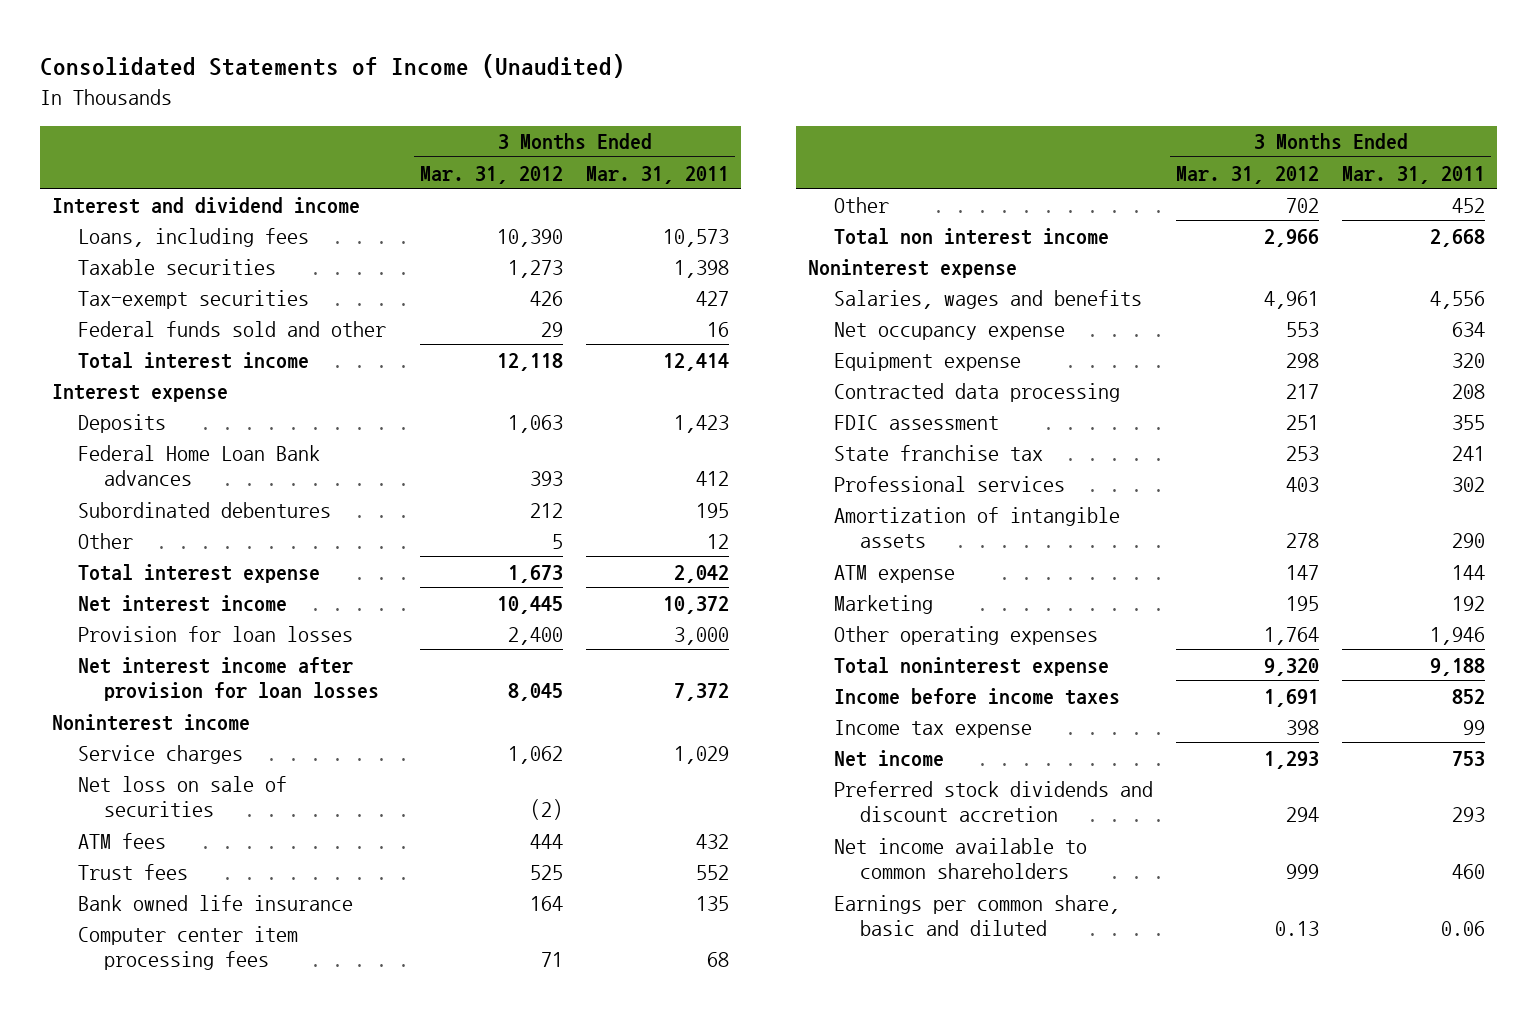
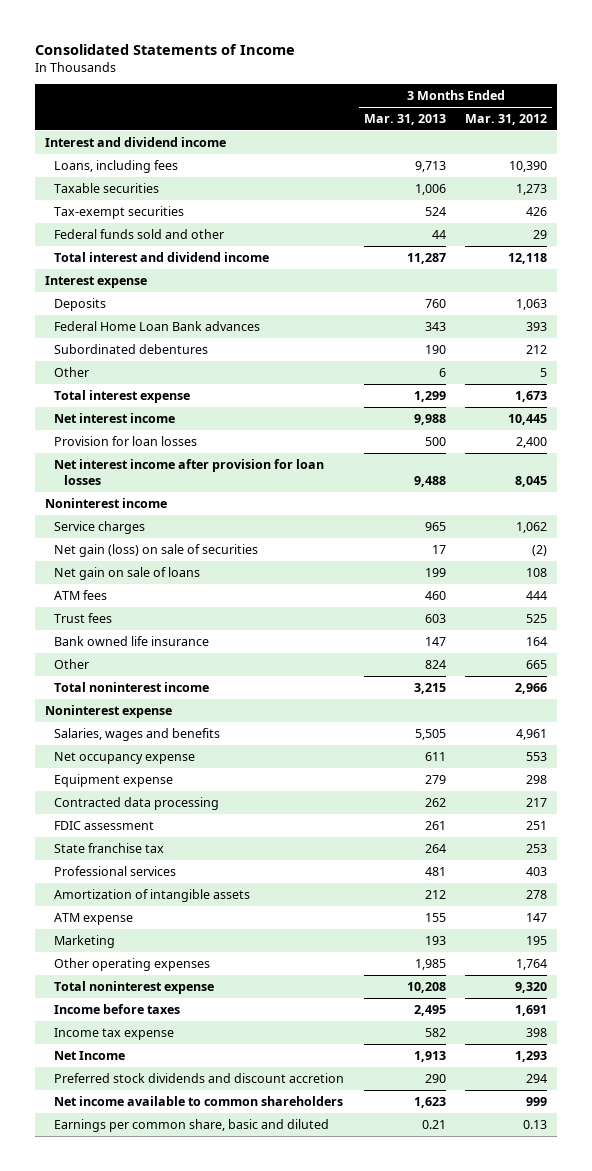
- Consolidated Statements of Income (Unaudited)
+ Consolidated Statements of Income
- | 3 Months Ended Mar. 31, 2012 | 3 Months Ended Mar. 31, 2011
+ | 3 Months Ended Mar. 31, 2013 | 3 Months Ended Mar. 31, 2012
- Total interest income | 12,118 | 12,414
+ Total interest and dividend income | 11,287 | 12,118
- Net loss on sale of securities | (2) |
+ Net gain (loss) on sale of securities | 17 | (2)
+ Net gain on sale of loans | 199 | 108
- Computer center item processing fees | 71 | 68
- Other | 702 | 452
- Total non interest income | 2,966 | 2,668
+ Other | 824 | 665
+ Total noninterest income | 3,215 | 2,966
- Income before income taxes | 1,691 | 852
+ Income before taxes | 2,495 | 1,691
- Net income | 1,293 | 753
+ Net Income | 1,913 | 1,293

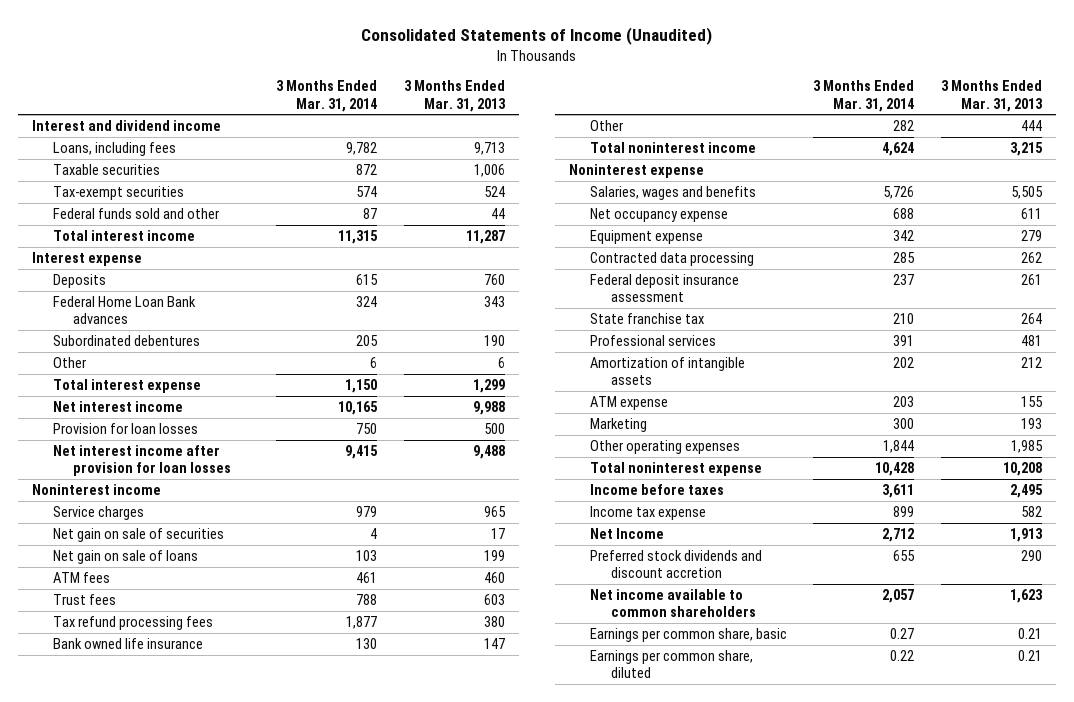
- Consolidated Statements of Income
+ Consolidated Statements of Income (Unaudited)
- | 3 Months Ended Mar. 31, 2013 | 3 Months Ended Mar. 31, 2012
+ | 3 Months Ended Mar. 31, 2014 | 3 Months Ended Mar. 31, 2013
- Total interest and dividend income | 11,287 | 12,118
+ Total interest income | 11,315 | 11,287
- Net gain (loss) on sale of securities | 17 | (2)
+ Net gain on sale of securities | 4 | 17
+ Tax refund processing fees | 1,877 | 380
- Other | 824 | 665
+ Other | 282 | 444
- FDIC assessment | 261 | 251
+ Federal deposit insurance assessment | 237 | 261
- Earnings per common share, basic and diluted | 0.21 | 0.13
+ Earnings per common share, basic | 0.27 | 0.21
+ Earnings per common share, diluted | 0.22 | 0.21

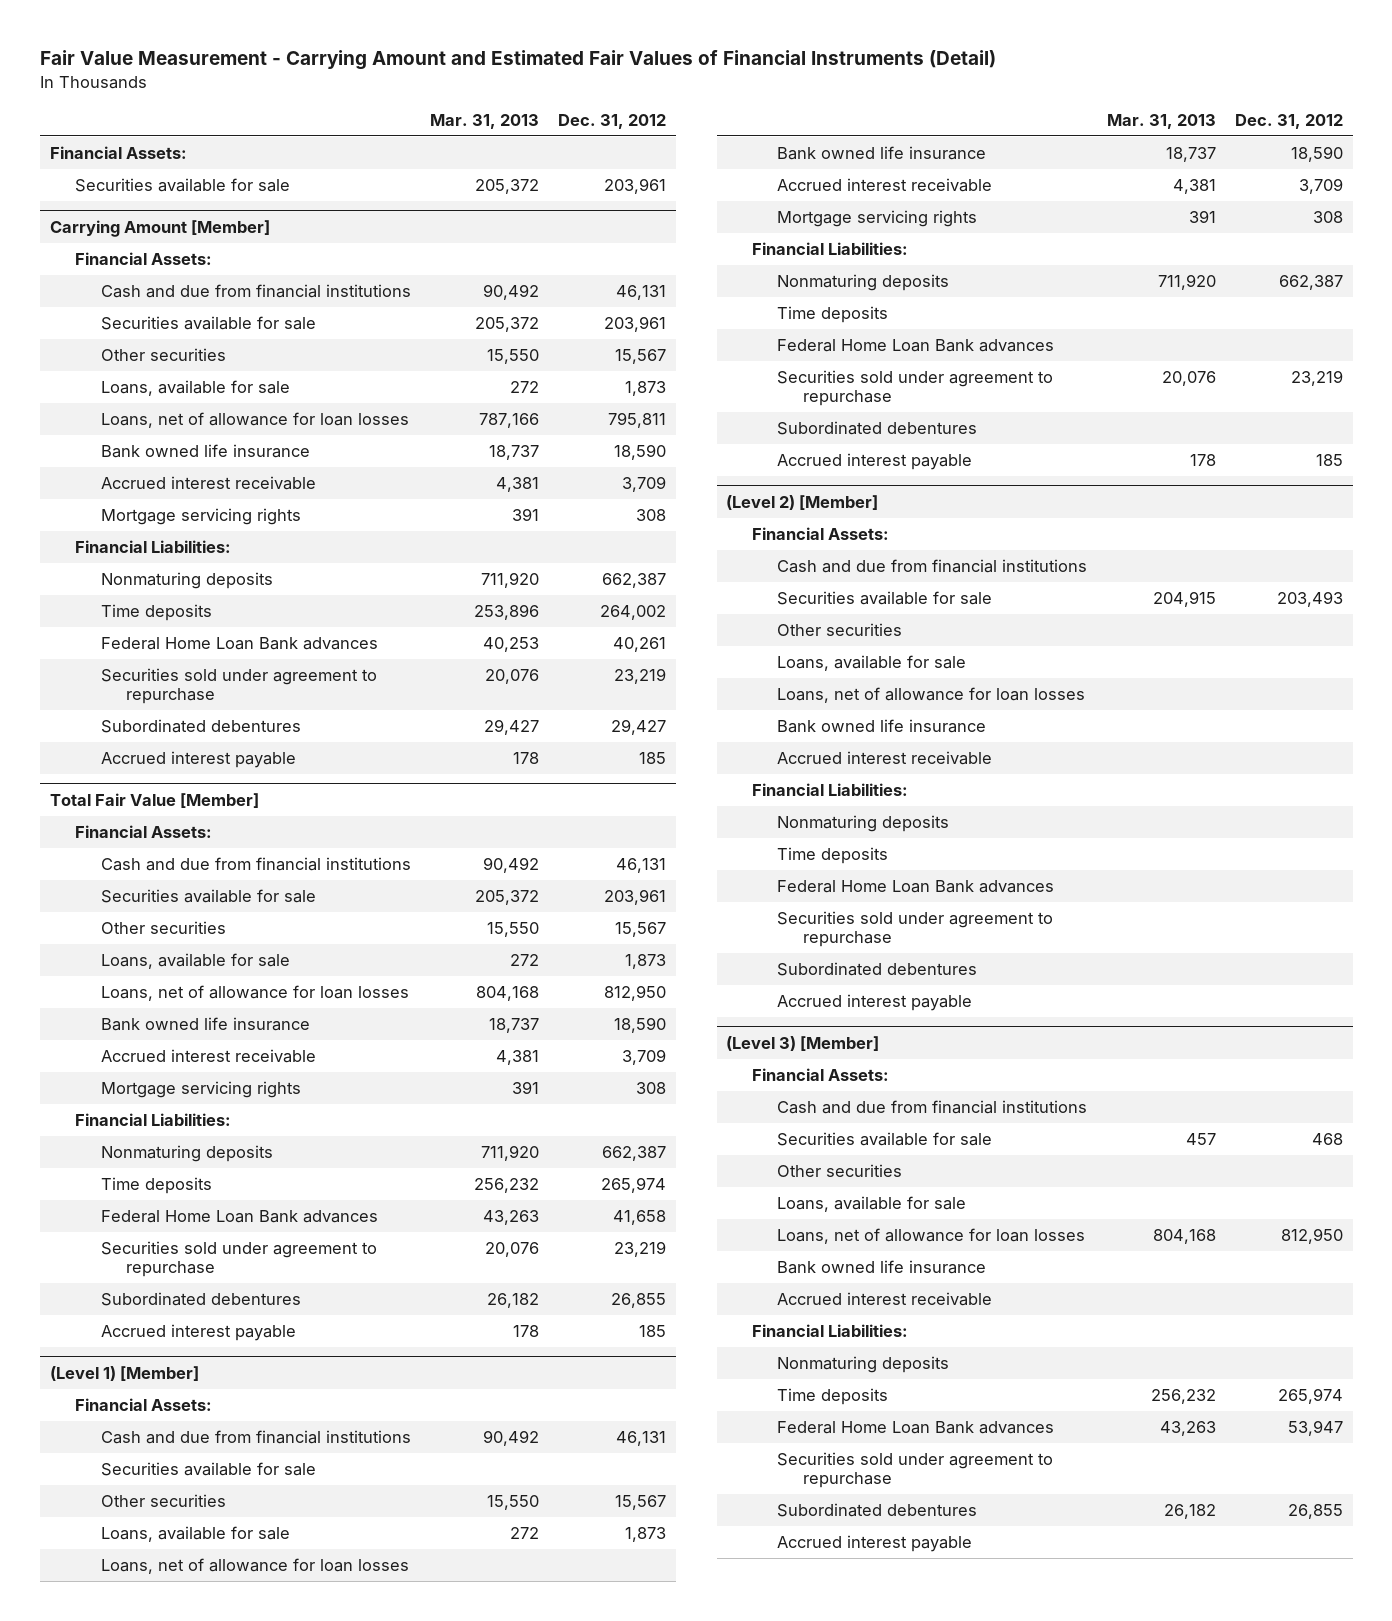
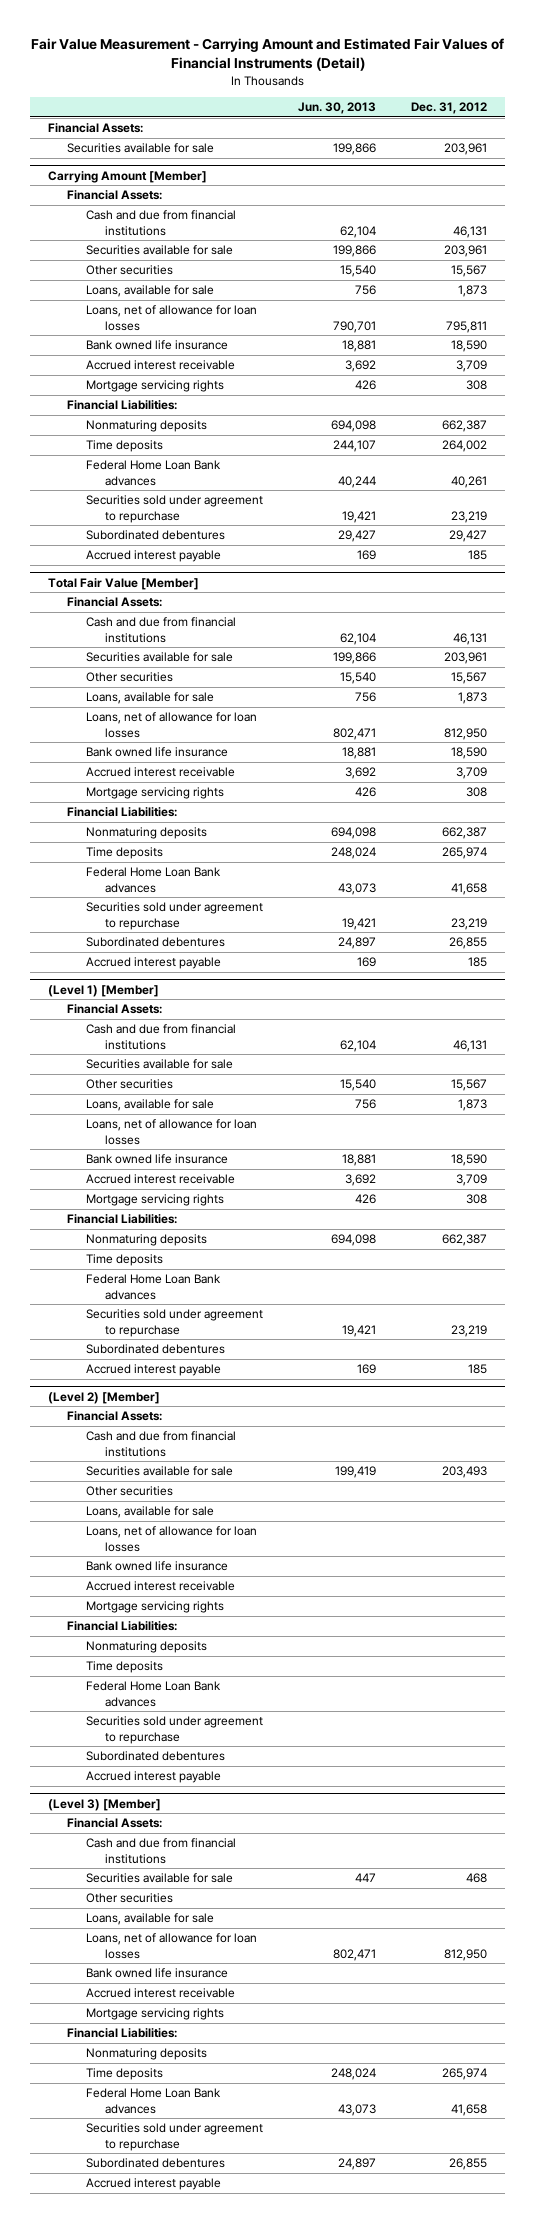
- | Mar. 31, 2013 | Dec. 31, 2012
+ | Jun. 30, 2013 | Dec. 31, 2012
@ (Level 2) [Member]
+ Mortgage servicing rights
@ (Level 3) [Member]
+ Mortgage servicing rights
- Federal Home Loan Bank advances | 43,263 | 53,947
+ Federal Home Loan Bank advances | 43,073 | 41,658

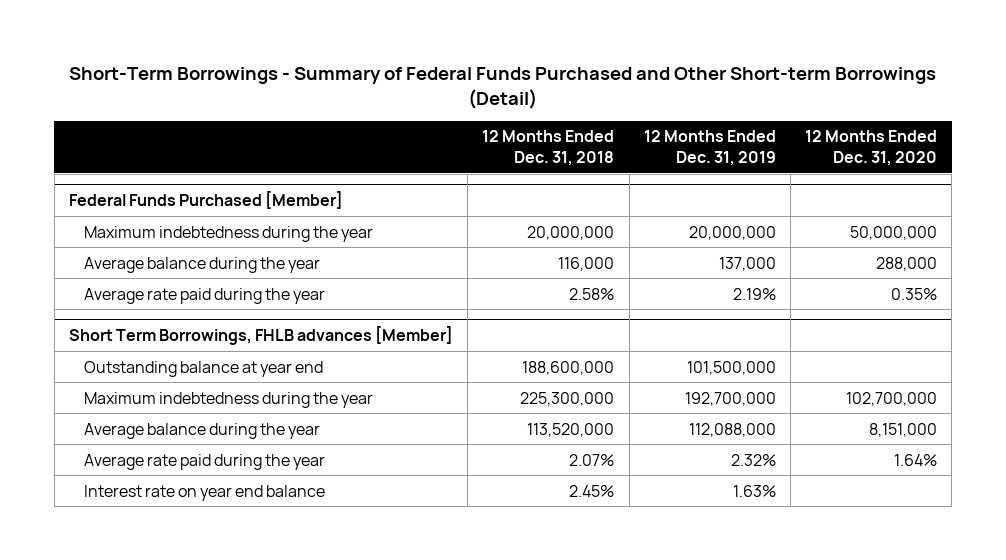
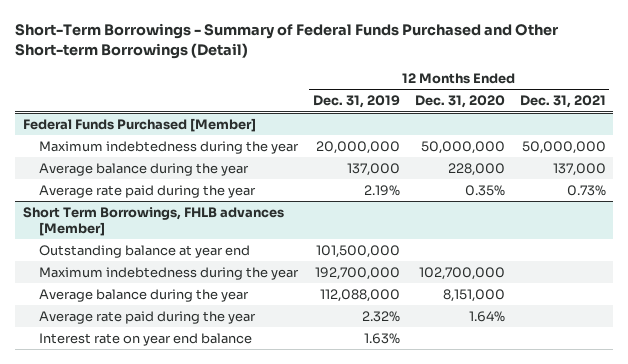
- | 12 Months Ended Dec. 31, 2018 | 12 Months Ended Dec. 31, 2019 | 12 Months Ended Dec. 31, 2020
+ | 12 Months Ended Dec. 31, 2019 | 12 Months Ended Dec. 31, 2020 | 12 Months Ended Dec. 31, 2021
@ Federal Funds Purchased [Member]
- Average balance during the year | 116,000 | 137,000 | 288,000
+ Average balance during the year | 137,000 | 228,000 | 137,000

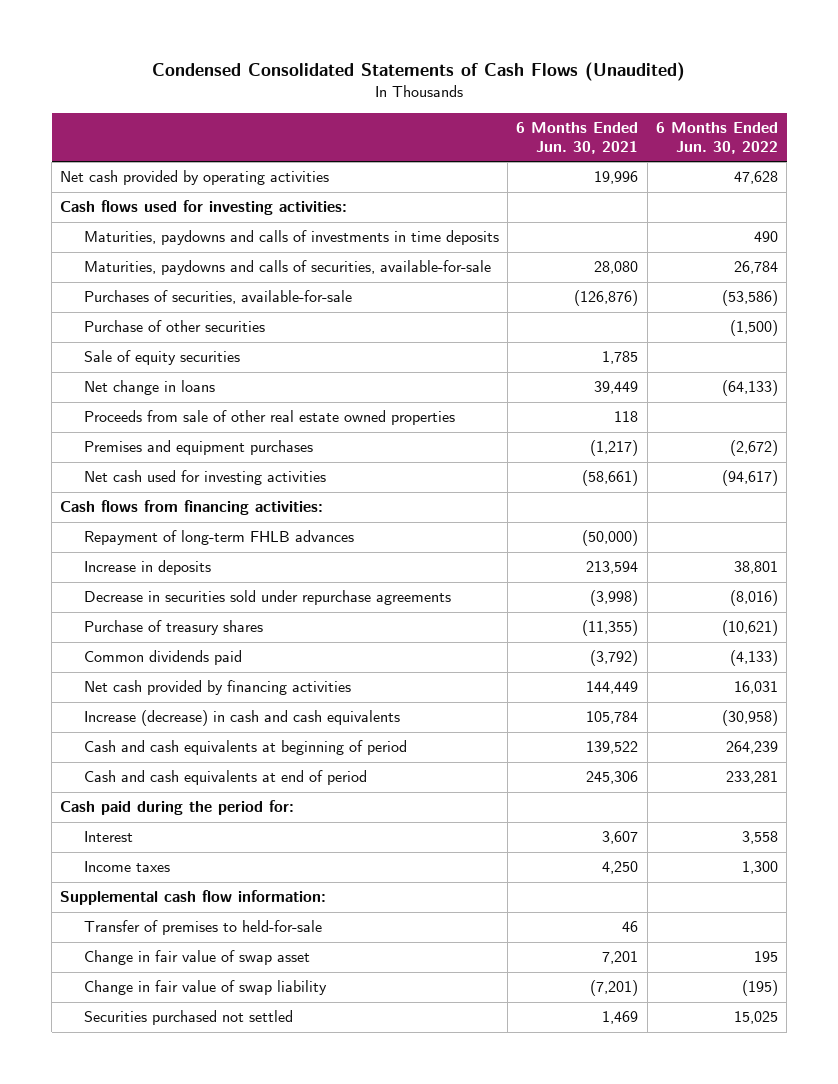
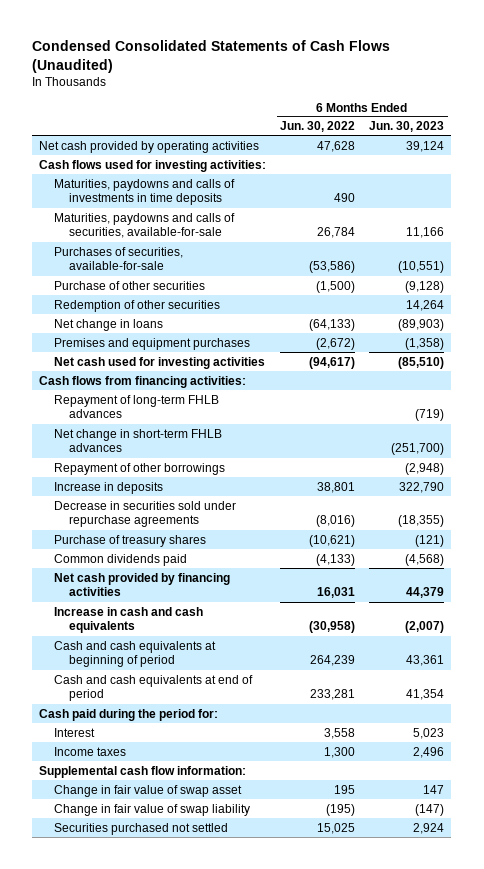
- | 6 Months Ended Jun. 30, 2021 | 6 Months Ended Jun. 30, 2022
+ | 6 Months Ended Jun. 30, 2022 | 6 Months Ended Jun. 30, 2023
- Sale of equity securities | 1,785 |
+ Redemption of other securities | | 14,264
- Proceeds from sale of other real estate owned properties | 118 |
+ Net change in short-term FHLB advances | | (251,700)
+ Repayment of other borrowings | | (2,948)
- Increase (decrease) in cash and cash equivalents | 105,784 | (30,958)
+ Increase in cash and cash equivalents | (30,958) | (2,007)
- Transfer of premises to held-for-sale | 46 |

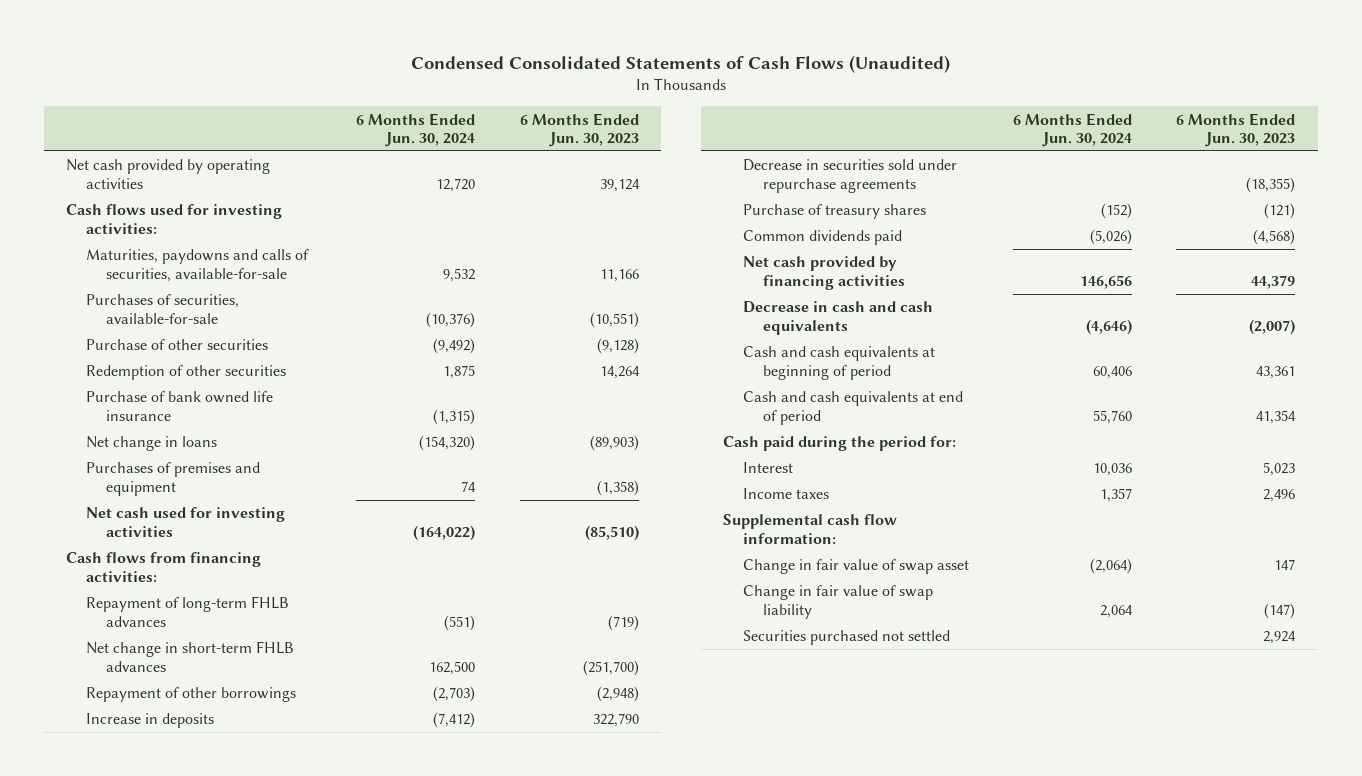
- | 6 Months Ended Jun. 30, 2022 | 6 Months Ended Jun. 30, 2023
+ | 6 Months Ended Jun. 30, 2024 | 6 Months Ended Jun. 30, 2023
- Maturities, paydowns and calls of investments in time deposits | 490 |
+ Purchase of bank owned life insurance | (1,315) |
- Premises and equipment purchases | (2,672) | (1,358)
+ Purchases of premises and equipment | 74 | (1,358)
- Increase in cash and cash equivalents | (30,958) | (2,007)
+ Decrease in cash and cash equivalents | (4,646) | (2,007)

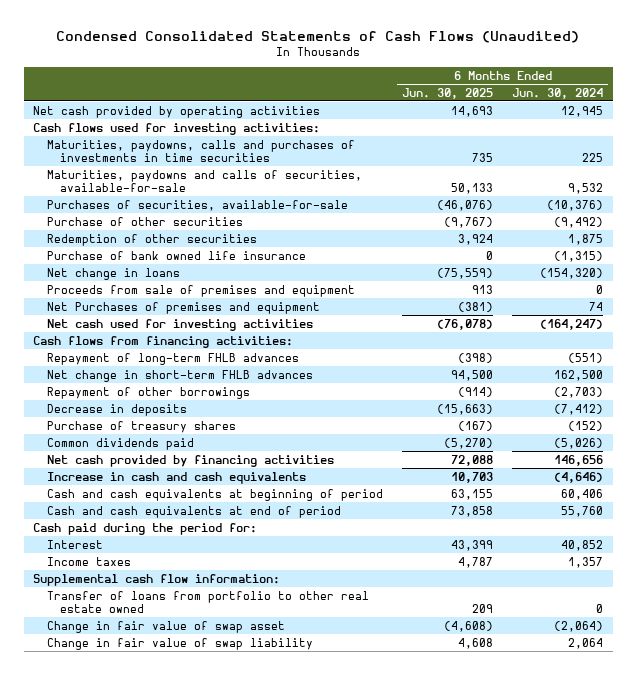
- | 6 Months Ended Jun. 30, 2024 | 6 Months Ended Jun. 30, 2023
+ | 6 Months Ended Jun. 30, 2025 | 6 Months Ended Jun. 30, 2024
- Net cash provided by operating activities | 12,720 | 39,124
+ Net cash provided by operating activities | 14,693 | 12,945
+ Maturities, paydowns, calls and purchases of investments in time securities | 735 | 225
- Purchases of premises and equipment | 74 | (1,358)
- Net cash used for investing activities | (164,022) | (85,510)
+ Proceeds from sale of premises and equipment | 913 | 0
+ Net Purchases of premises and equipment | (381) | 74
+ Net cash used for investing activities | (76,078) | (164,247)
- Increase in deposits | (7,412) | 322,790
- Decrease in securities sold under repurchase agreements | | (18,355)
+ Decrease in deposits | (15,663) | (7,412)
- Decrease in cash and cash equivalents | (4,646) | (2,007)
+ Increase in cash and cash equivalents | 10,703 | (4,646)
- Interest | 10,036 | 5,023
+ Interest | 43,399 | 40,852
+ Transfer of loans from portfolio to other real estate owned | 209 | 0
- Securities purchased not settled | | 2,924

